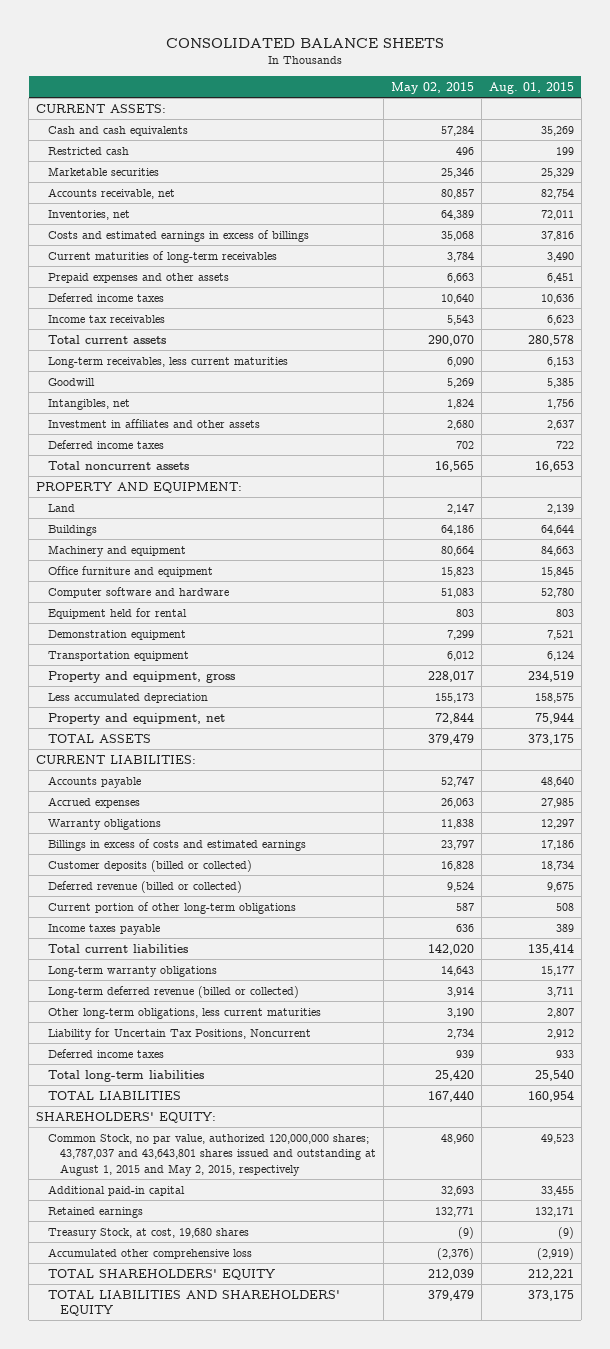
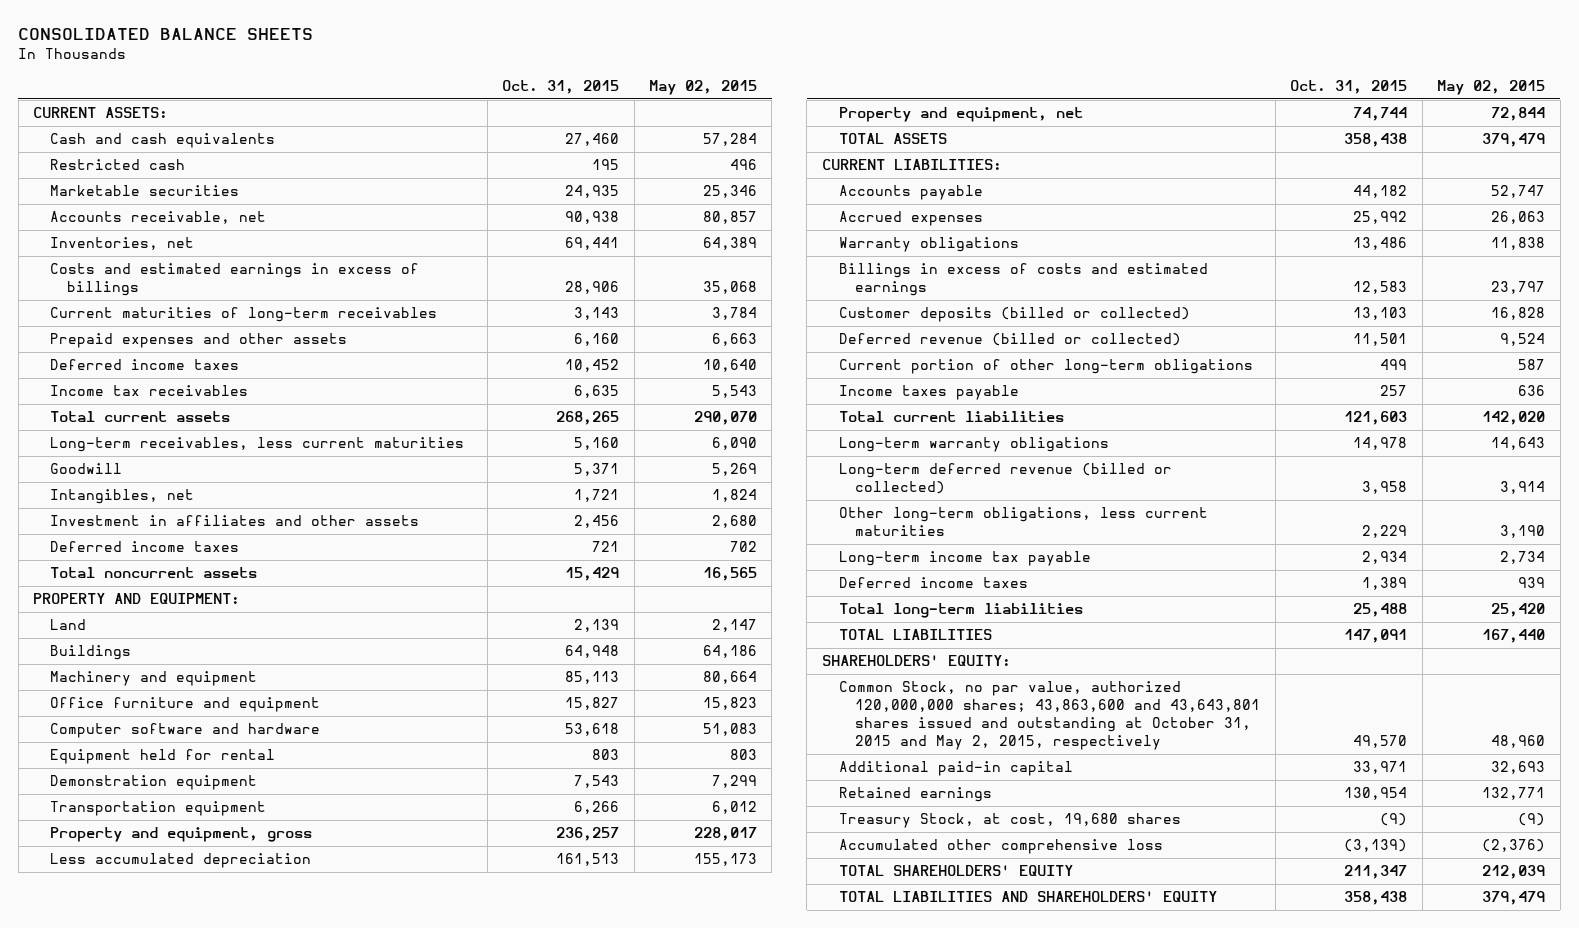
- | May 02, 2015 | Aug. 01, 2015
+ | Oct. 31, 2015 | May 02, 2015
- Liability for Uncertain Tax Positions, Noncurrent | 2,734 | 2,912
+ Long-term income tax payable | 2,934 | 2,734
- Common Stock, no par value, authorized 120,000,000 shares; 43,787,037 and 43,643,801 shares issued and outstanding at August 1, 2015 and May 2, 2015, respectively | 48,960 | 49,523
+ Common Stock, no par value, authorized 120,000,000 shares; 43,863,600 and 43,643,801 shares issued and outstanding at October 31, 2015 and May 2, 2015, respectively | 49,570 | 48,960

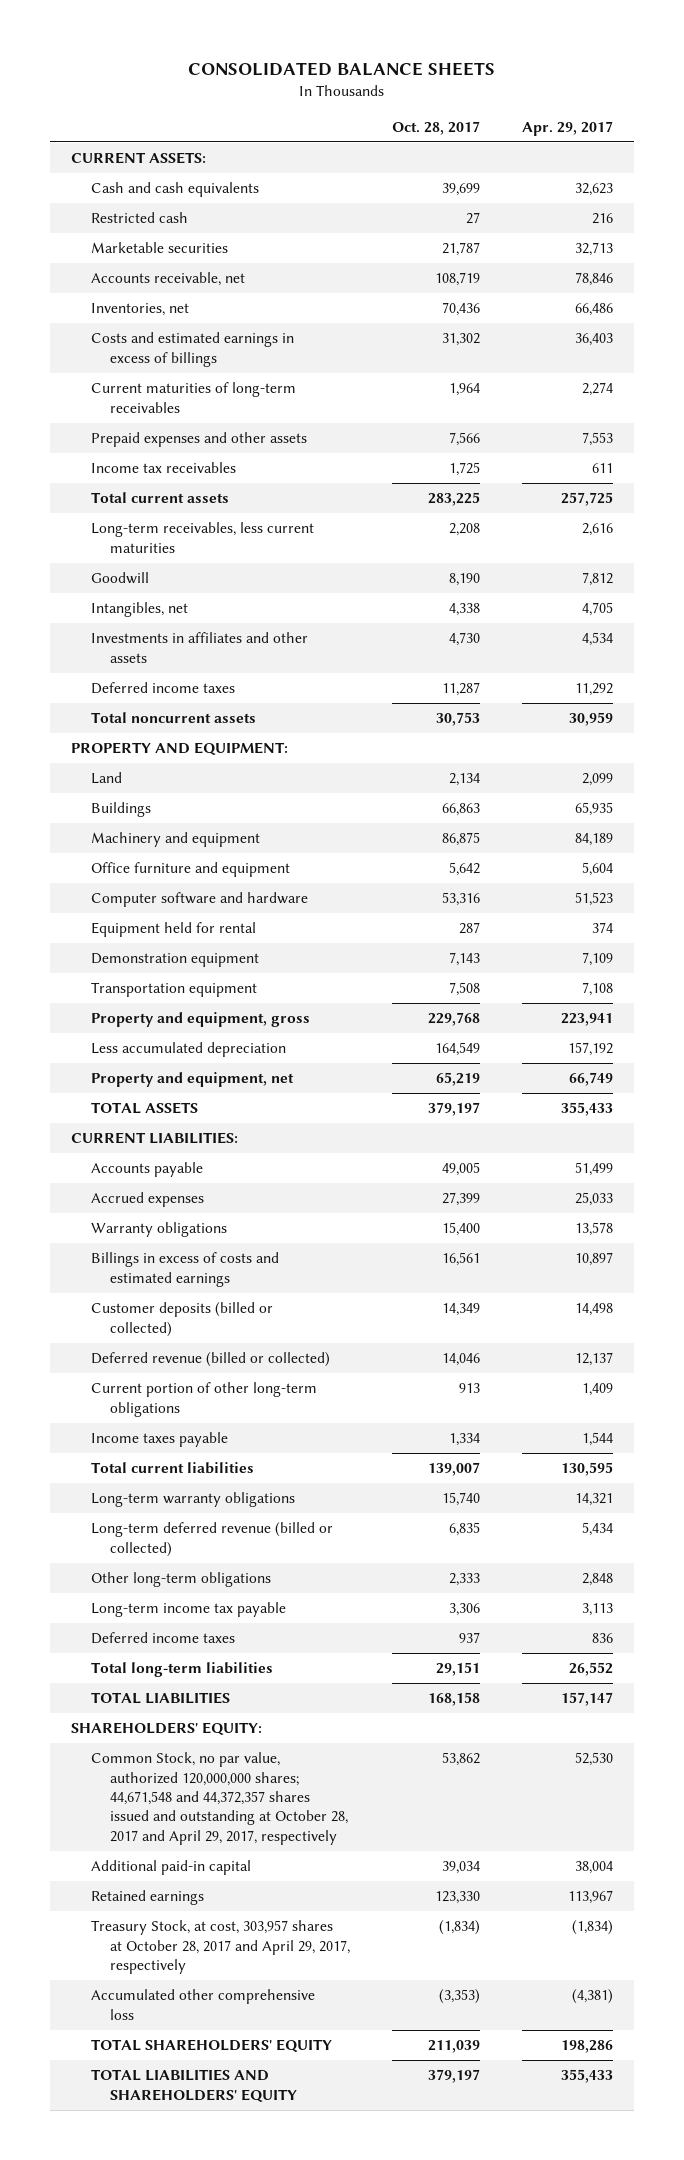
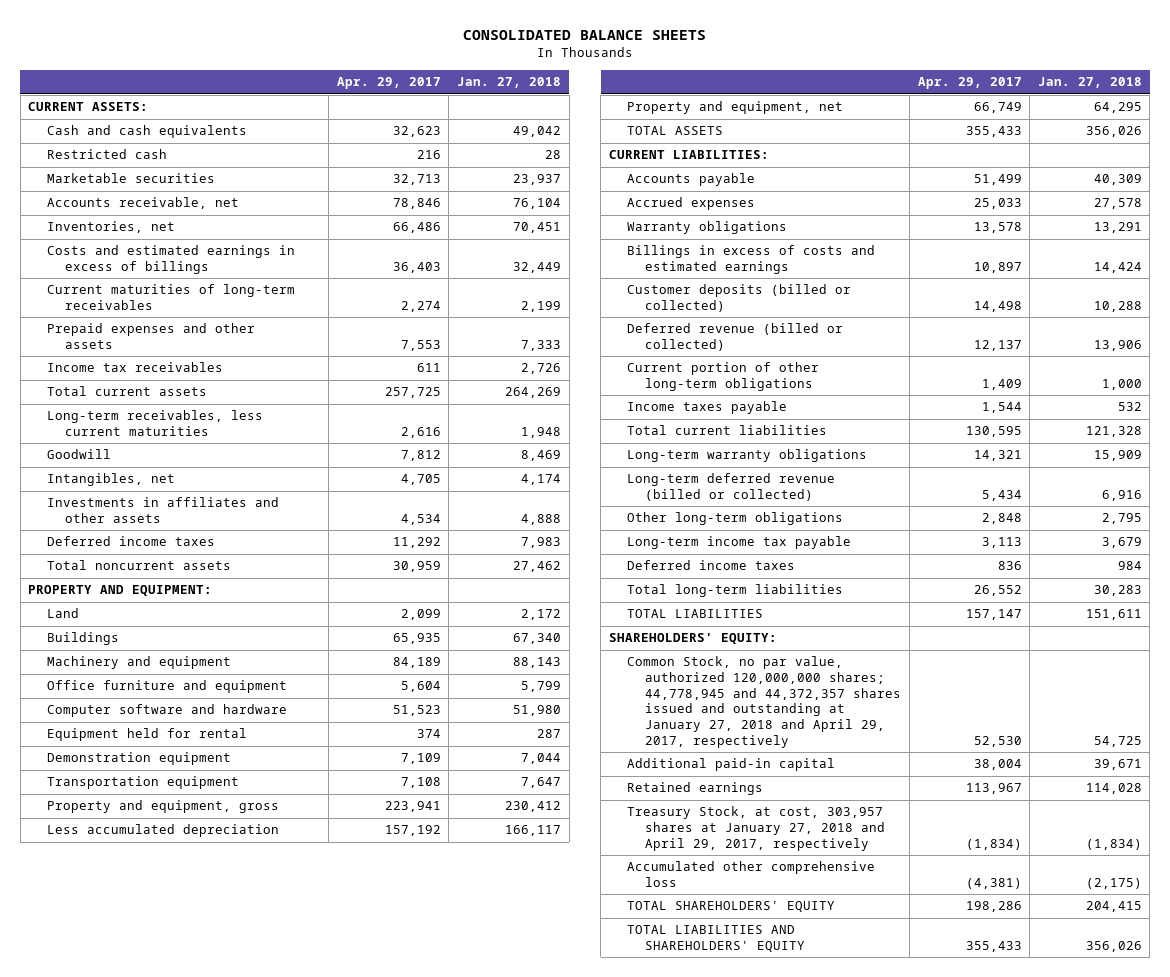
- | Oct. 28, 2017 | Apr. 29, 2017
+ | Apr. 29, 2017 | Jan. 27, 2018
- Common Stock, no par value, authorized 120,000,000 shares; 44,671,548 and 44,372,357 shares issued and outstanding at October 28, 2017 and April 29, 2017, respectively | 53,862 | 52,530
+ Common Stock, no par value, authorized 120,000,000 shares; 44,778,945 and 44,372,357 shares issued and outstanding at January 27, 2018 and April 29, 2017, respectively | 52,530 | 54,725
- Treasury Stock, at cost, 303,957 shares at October 28, 2017 and April 29, 2017, respectively | (1,834) | (1,834)
+ Treasury Stock, at cost, 303,957 shares at January 27, 2018 and April 29, 2017, respectively | (1,834) | (1,834)

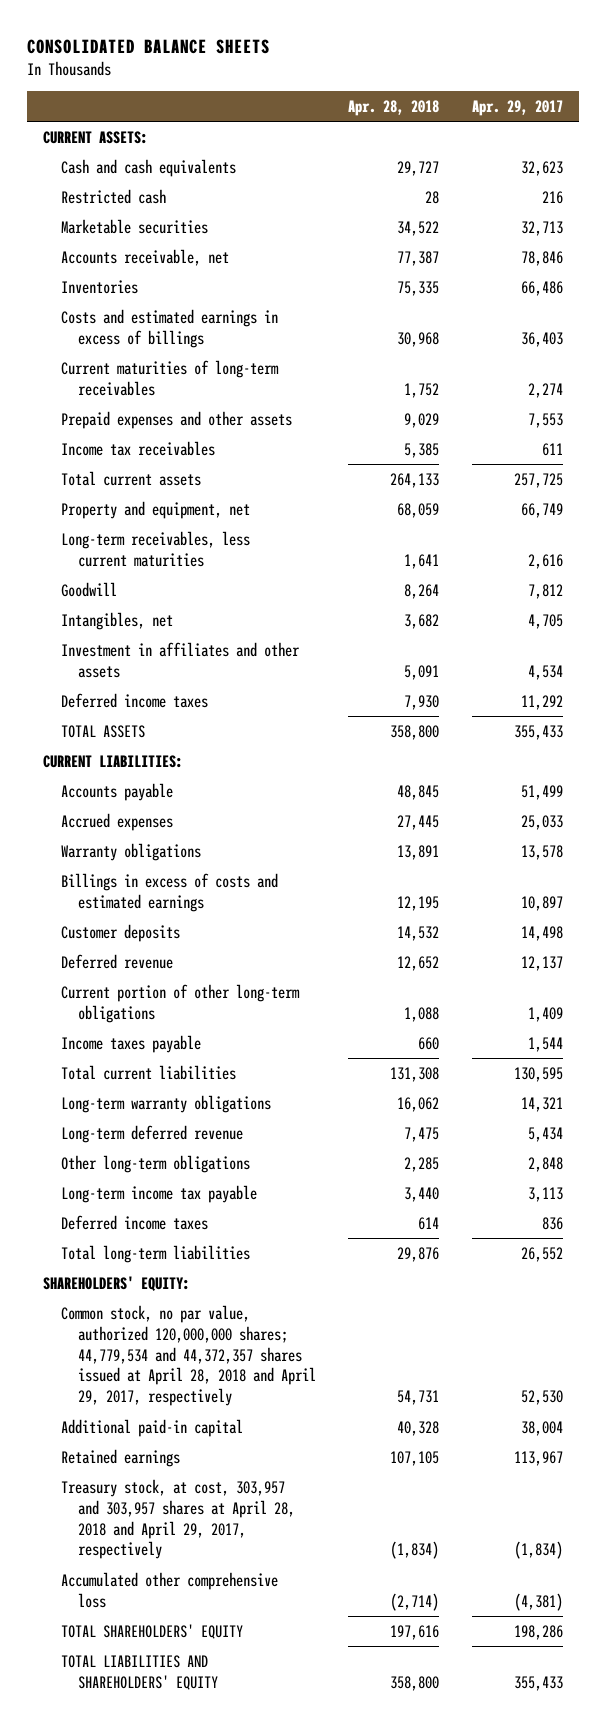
- | Apr. 29, 2017 | Jan. 27, 2018
+ | Apr. 28, 2018 | Apr. 29, 2017
- Inventories, net | 66,486 | 70,451
+ Inventories | 75,335 | 66,486
moved up: Property and equipment, net | 68,059 | 66,749
- Investments in affiliates and other assets | 4,534 | 4,888
+ Investment in affiliates and other assets | 5,091 | 4,534
- Total noncurrent assets | 30,959 | 27,462
- PROPERTY AND EQUIPMENT:
- Land | 2,099 | 2,172
- Buildings | 65,935 | 67,340
- Machinery and equipment | 84,189 | 88,143
- Office furniture and equipment | 5,604 | 5,799
- Computer software and hardware | 51,523 | 51,980
- Equipment held for rental | 374 | 287
- Demonstration equipment | 7,109 | 7,044
- Transportation equipment | 7,108 | 7,647
- Property and equipment, gross | 223,941 | 230,412
- Less accumulated depreciation | 157,192 | 166,117
- Customer deposits (billed or collected) | 14,498 | 10,288
- Deferred revenue (billed or collected) | 12,137 | 13,906
+ Customer deposits | 14,532 | 14,498
+ Deferred revenue | 12,652 | 12,137
- Long-term deferred revenue (billed or collected) | 5,434 | 6,916
+ Long-term deferred revenue | 7,475 | 5,434
- TOTAL LIABILITIES | 157,147 | 151,611
- Common Stock, no par value, authorized 120,000,000 shares; 44,778,945 and 44,372,357 shares issued and outstanding at January 27, 2018 and April 29, 2017, respectively | 52,530 | 54,725
+ Common stock, no par value, authorized 120,000,000 shares; 44,779,534 and 44,372,357 shares issued at April 28, 2018 and April 29, 2017, respectively | 54,731 | 52,530
- Treasury Stock, at cost, 303,957 shares at January 27, 2018 and April 29, 2017, respectively | (1,834) | (1,834)
+ Treasury stock, at cost, 303,957 and 303,957 shares at April 28, 2018 and April 29, 2017, respectively | (1,834) | (1,834)

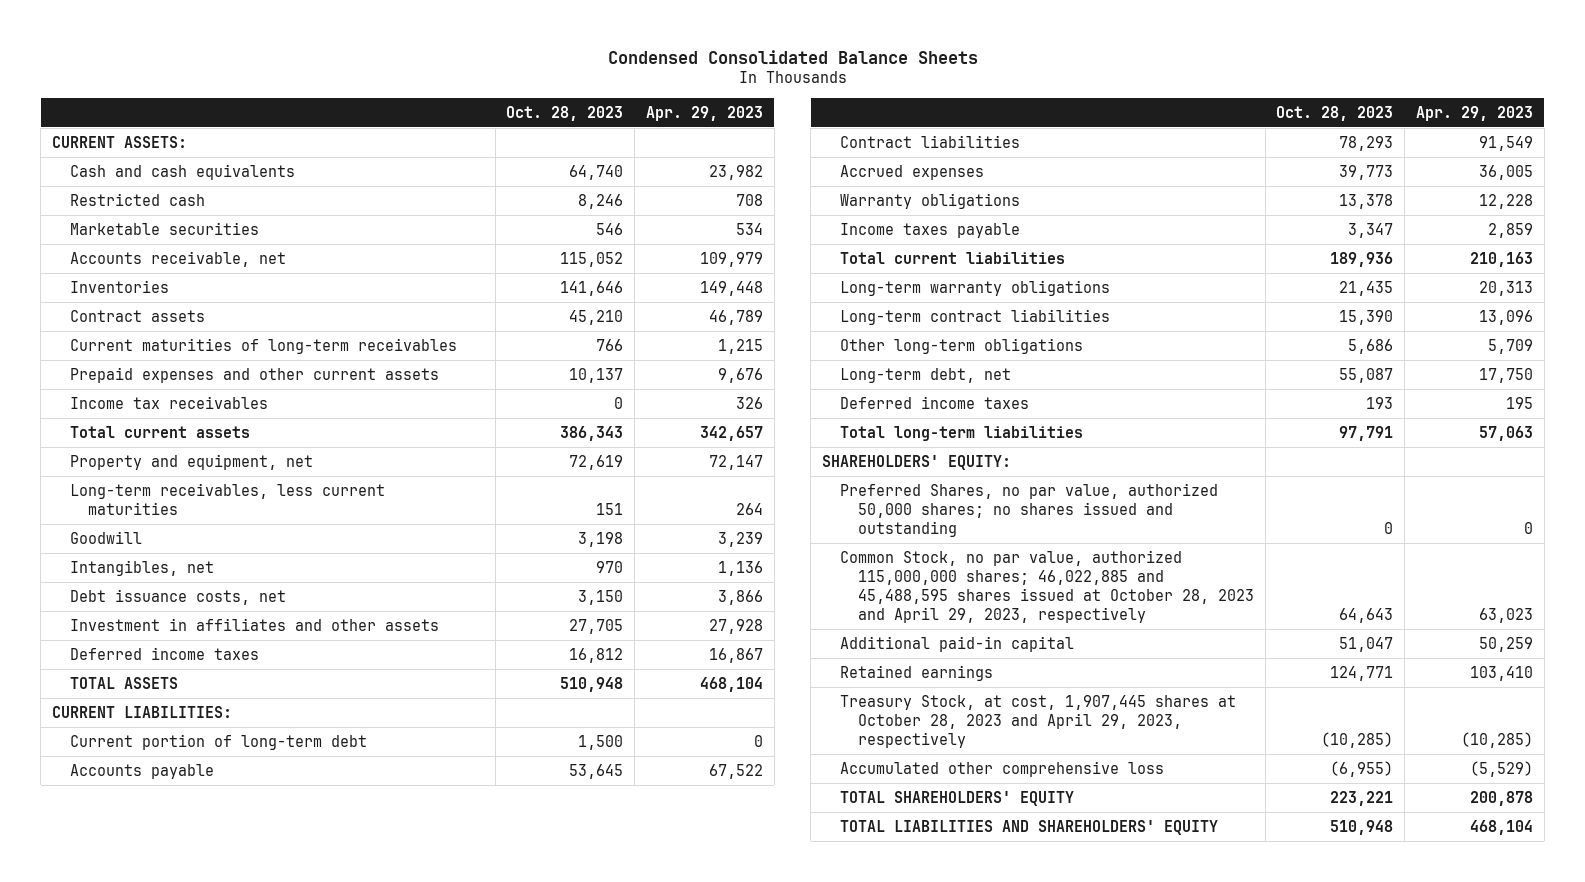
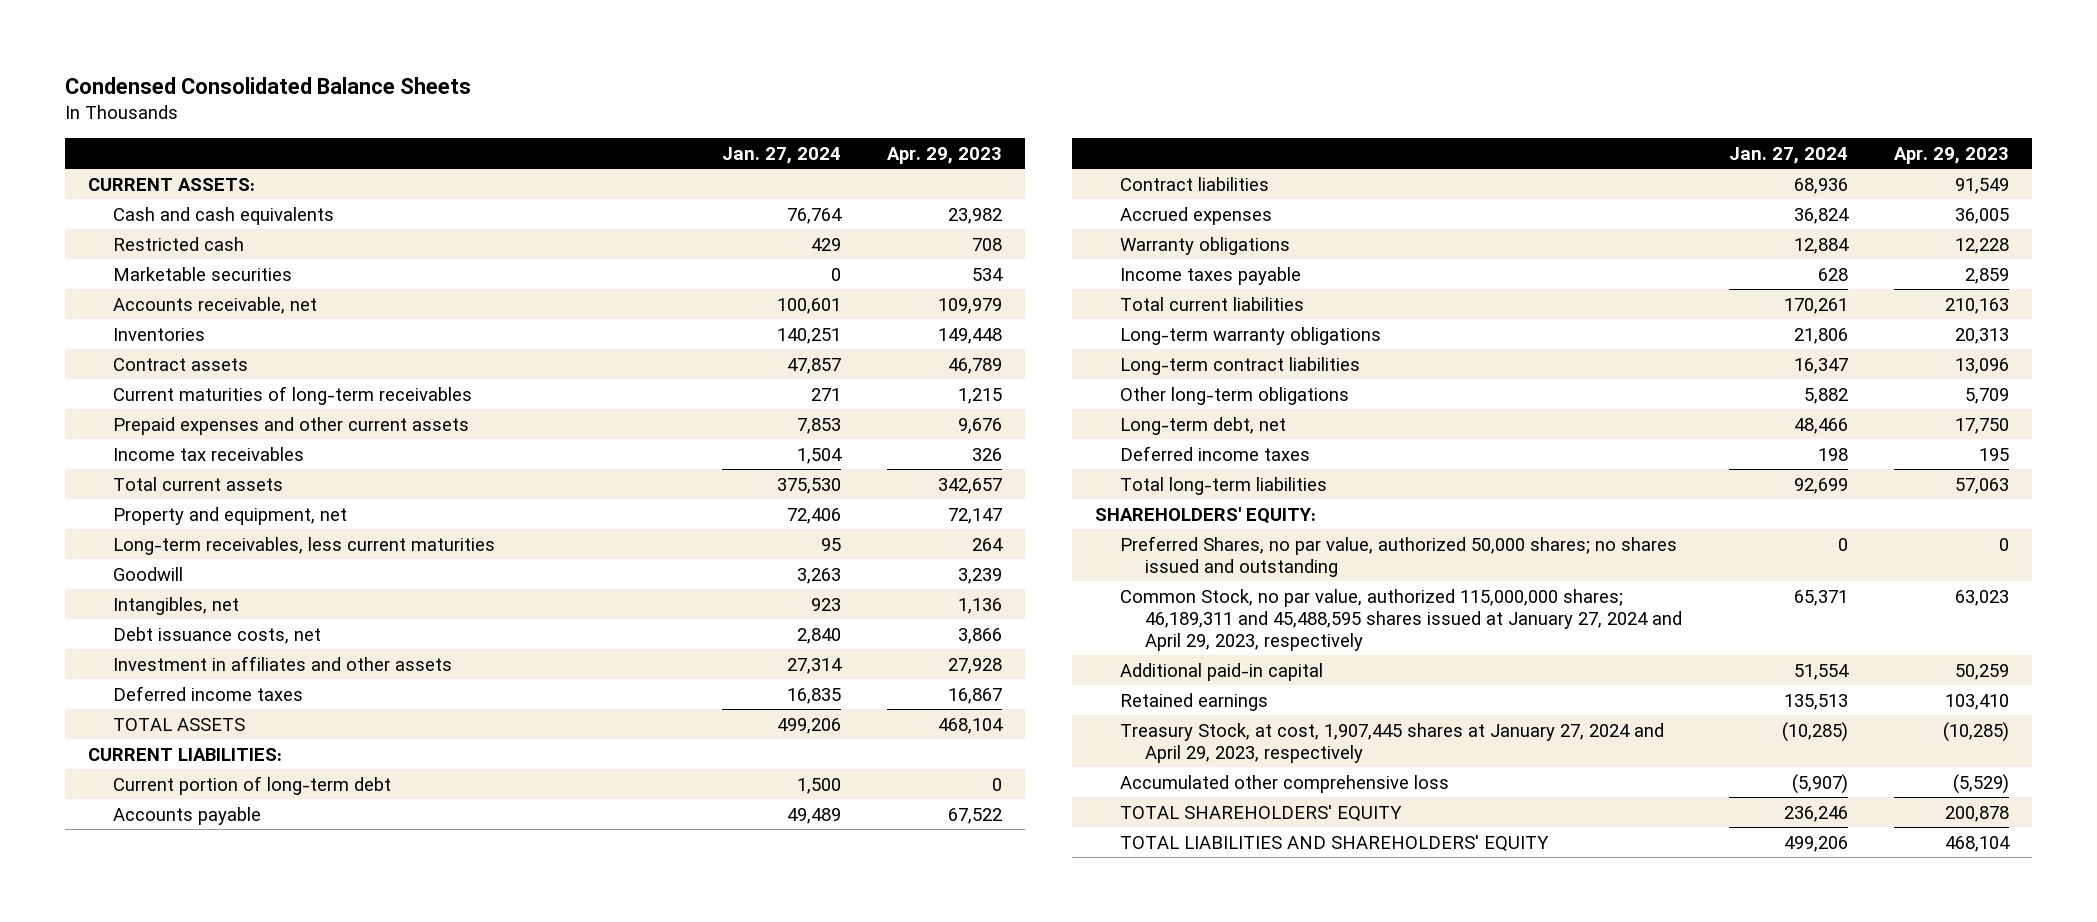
- | Oct. 28, 2023 | Apr. 29, 2023
+ | Jan. 27, 2024 | Apr. 29, 2023
- Common Stock, no par value, authorized 115,000,000 shares; 46,022,885 and 45,488,595 shares issued at October 28, 2023 and April 29, 2023, respectively | 64,643 | 63,023
+ Common Stock, no par value, authorized 115,000,000 shares; 46,189,311 and 45,488,595 shares issued at January 27, 2024 and April 29, 2023, respectively | 65,371 | 63,023
- Treasury Stock, at cost, 1,907,445 shares at October 28, 2023 and April 29, 2023, respectively | (10,285) | (10,285)
+ Treasury Stock, at cost, 1,907,445 shares at January 27, 2024 and April 29, 2023, respectively | (10,285) | (10,285)

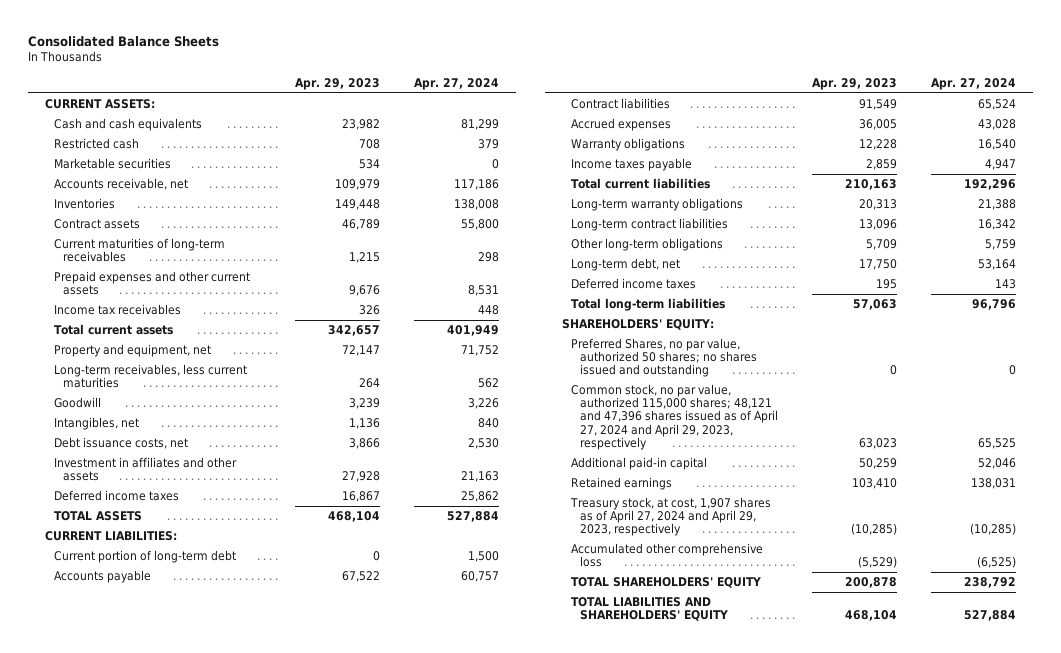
- Condensed Consolidated Balance Sheets
+ Consolidated Balance Sheets
- | Jan. 27, 2024 | Apr. 29, 2023
+ | Apr. 29, 2023 | Apr. 27, 2024
- Preferred Shares, no par value, authorized 50,000 shares; no shares issued and outstanding | 0 | 0
- Common Stock, no par value, authorized 115,000,000 shares; 46,189,311 and 45,488,595 shares issued at January 27, 2024 and April 29, 2023, respectively | 65,371 | 63,023
+ Preferred Shares, no par value, authorized 50 shares; no shares issued and outstanding | 0 | 0
+ Common stock, no par value, authorized 115,000 shares; 48,121 and 47,396 shares issued as of April 27, 2024 and April 29, 2023, respectively | 63,023 | 65,525
- Treasury Stock, at cost, 1,907,445 shares at January 27, 2024 and April 29, 2023, respectively | (10,285) | (10,285)
+ Treasury stock, at cost, 1,907 shares as of April 27, 2024 and April 29, 2023, respectively | (10,285) | (10,285)

